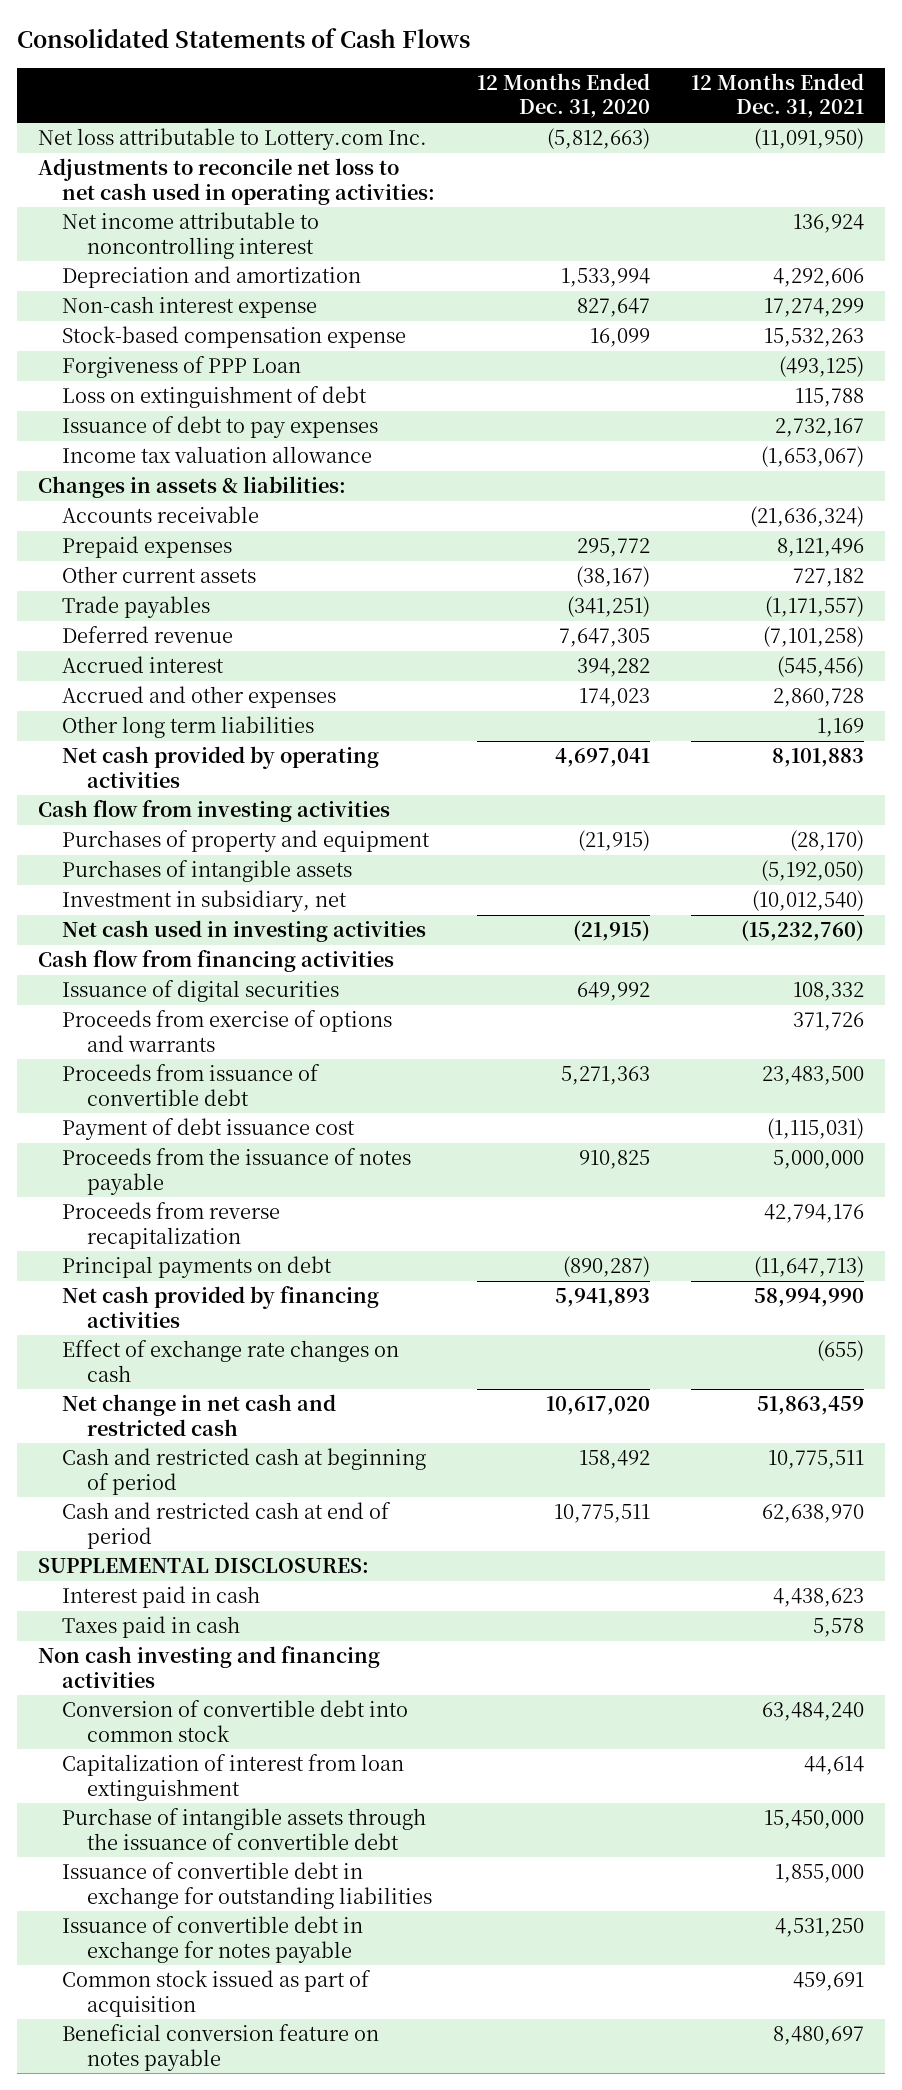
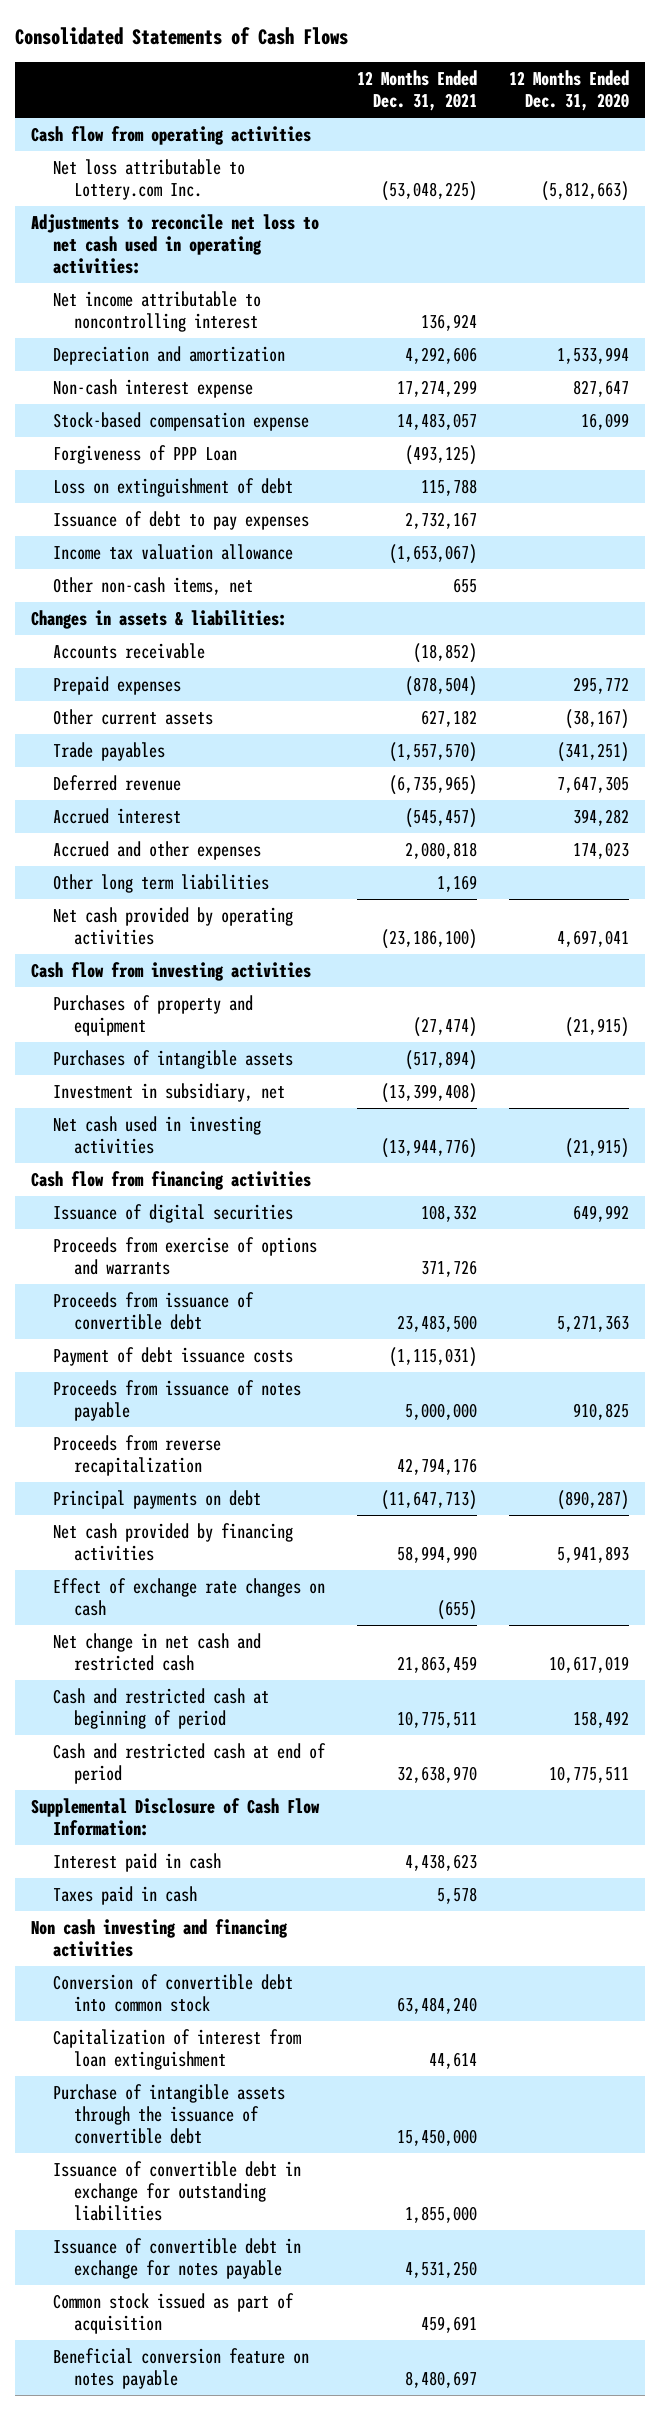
- | 12 Months Ended Dec. 31, 2020 | 12 Months Ended Dec. 31, 2021
+ | 12 Months Ended Dec. 31, 2021 | 12 Months Ended Dec. 31, 2020
- Net loss attributable to Lottery.com Inc. | (5,812,663) | (11,091,950)
+ Cash flow from operating activities
+ Net loss attributable to Lottery.com Inc. | (53,048,225) | (5,812,663)
- Stock-based compensation expense | 16,099 | 15,532,263
+ Stock-based compensation expense | 14,483,057 | 16,099
+ Other non-cash items, net | 655 |
- Accounts receivable | | (21,636,324)
- Prepaid expenses | 295,772 | 8,121,496
- Other current assets | (38,167) | 727,182
- Trade payables | (341,251) | (1,171,557)
- Deferred revenue | 7,647,305 | (7,101,258)
- Accrued interest | 394,282 | (545,456)
- Accrued and other expenses | 174,023 | 2,860,728
+ Accounts receivable | (18,852) |
+ Prepaid expenses | (878,504) | 295,772
+ Other current assets | 627,182 | (38,167)
+ Trade payables | (1,557,570) | (341,251)
+ Deferred revenue | (6,735,965) | 7,647,305
+ Accrued interest | (545,457) | 394,282
+ Accrued and other expenses | 2,080,818 | 174,023
- Net cash provided by operating activities | 4,697,041 | 8,101,883
+ Net cash provided by operating activities | (23,186,100) | 4,697,041
- Purchases of property and equipment | (21,915) | (28,170)
- Purchases of intangible assets | | (5,192,050)
- Investment in subsidiary, net | | (10,012,540)
- Net cash used in investing activities | (21,915) | (15,232,760)
+ Purchases of property and equipment | (27,474) | (21,915)
+ Purchases of intangible assets | (517,894) |
+ Investment in subsidiary, net | (13,399,408) |
+ Net cash used in investing activities | (13,944,776) | (21,915)
- Payment of debt issuance cost | | (1,115,031)
- Proceeds from the issuance of notes payable | 910,825 | 5,000,000
+ Payment of debt issuance costs | (1,115,031) |
+ Proceeds from issuance of notes payable | 5,000,000 | 910,825
- Net change in net cash and restricted cash | 10,617,020 | 51,863,459
+ Net change in net cash and restricted cash | 21,863,459 | 10,617,019
- Cash and restricted cash at end of period | 10,775,511 | 62,638,970
- SUPPLEMENTAL DISCLOSURES:
+ Cash and restricted cash at end of period | 32,638,970 | 10,775,511
+ Supplemental Disclosure of Cash Flow Information:

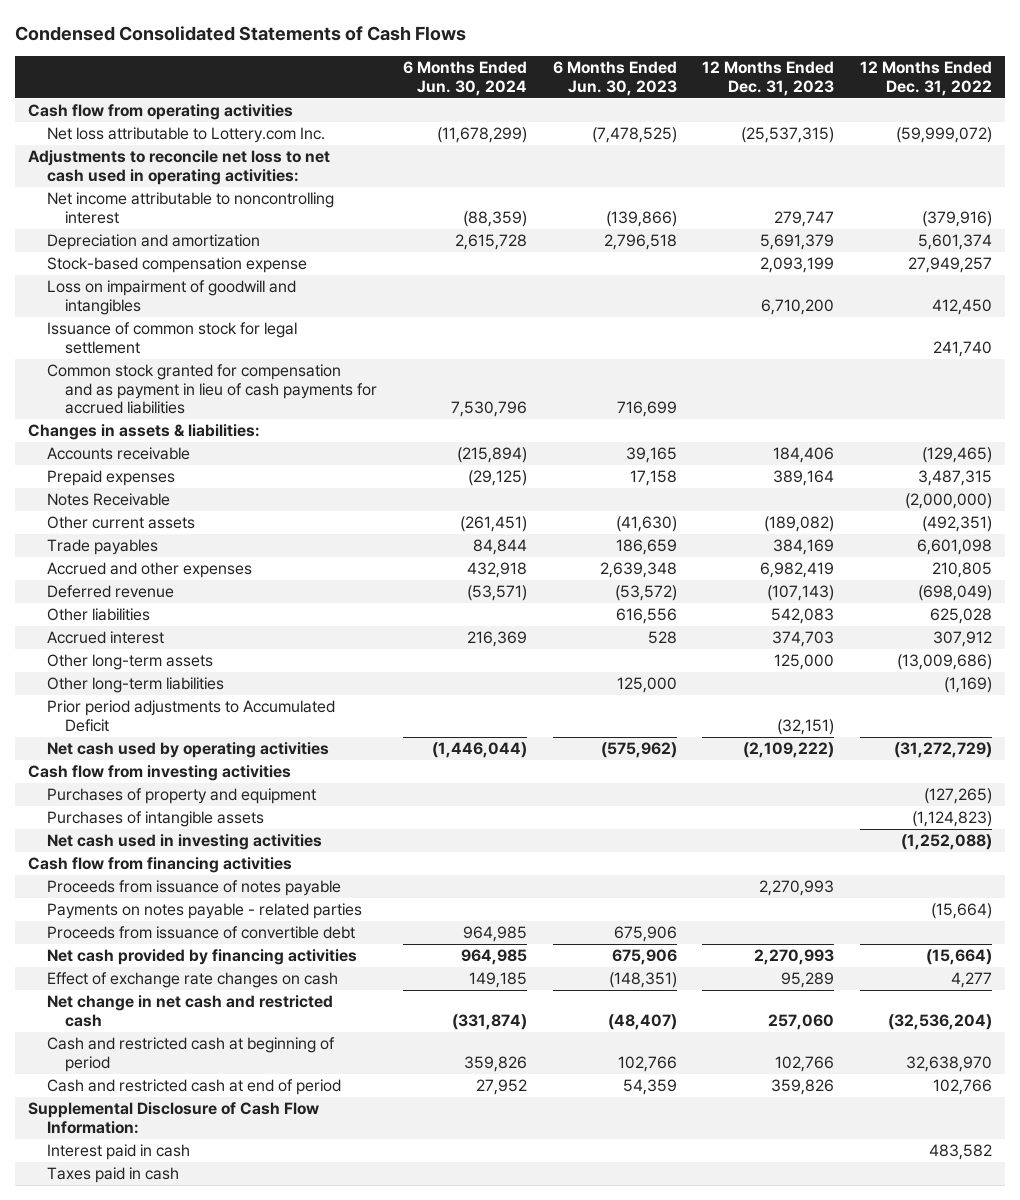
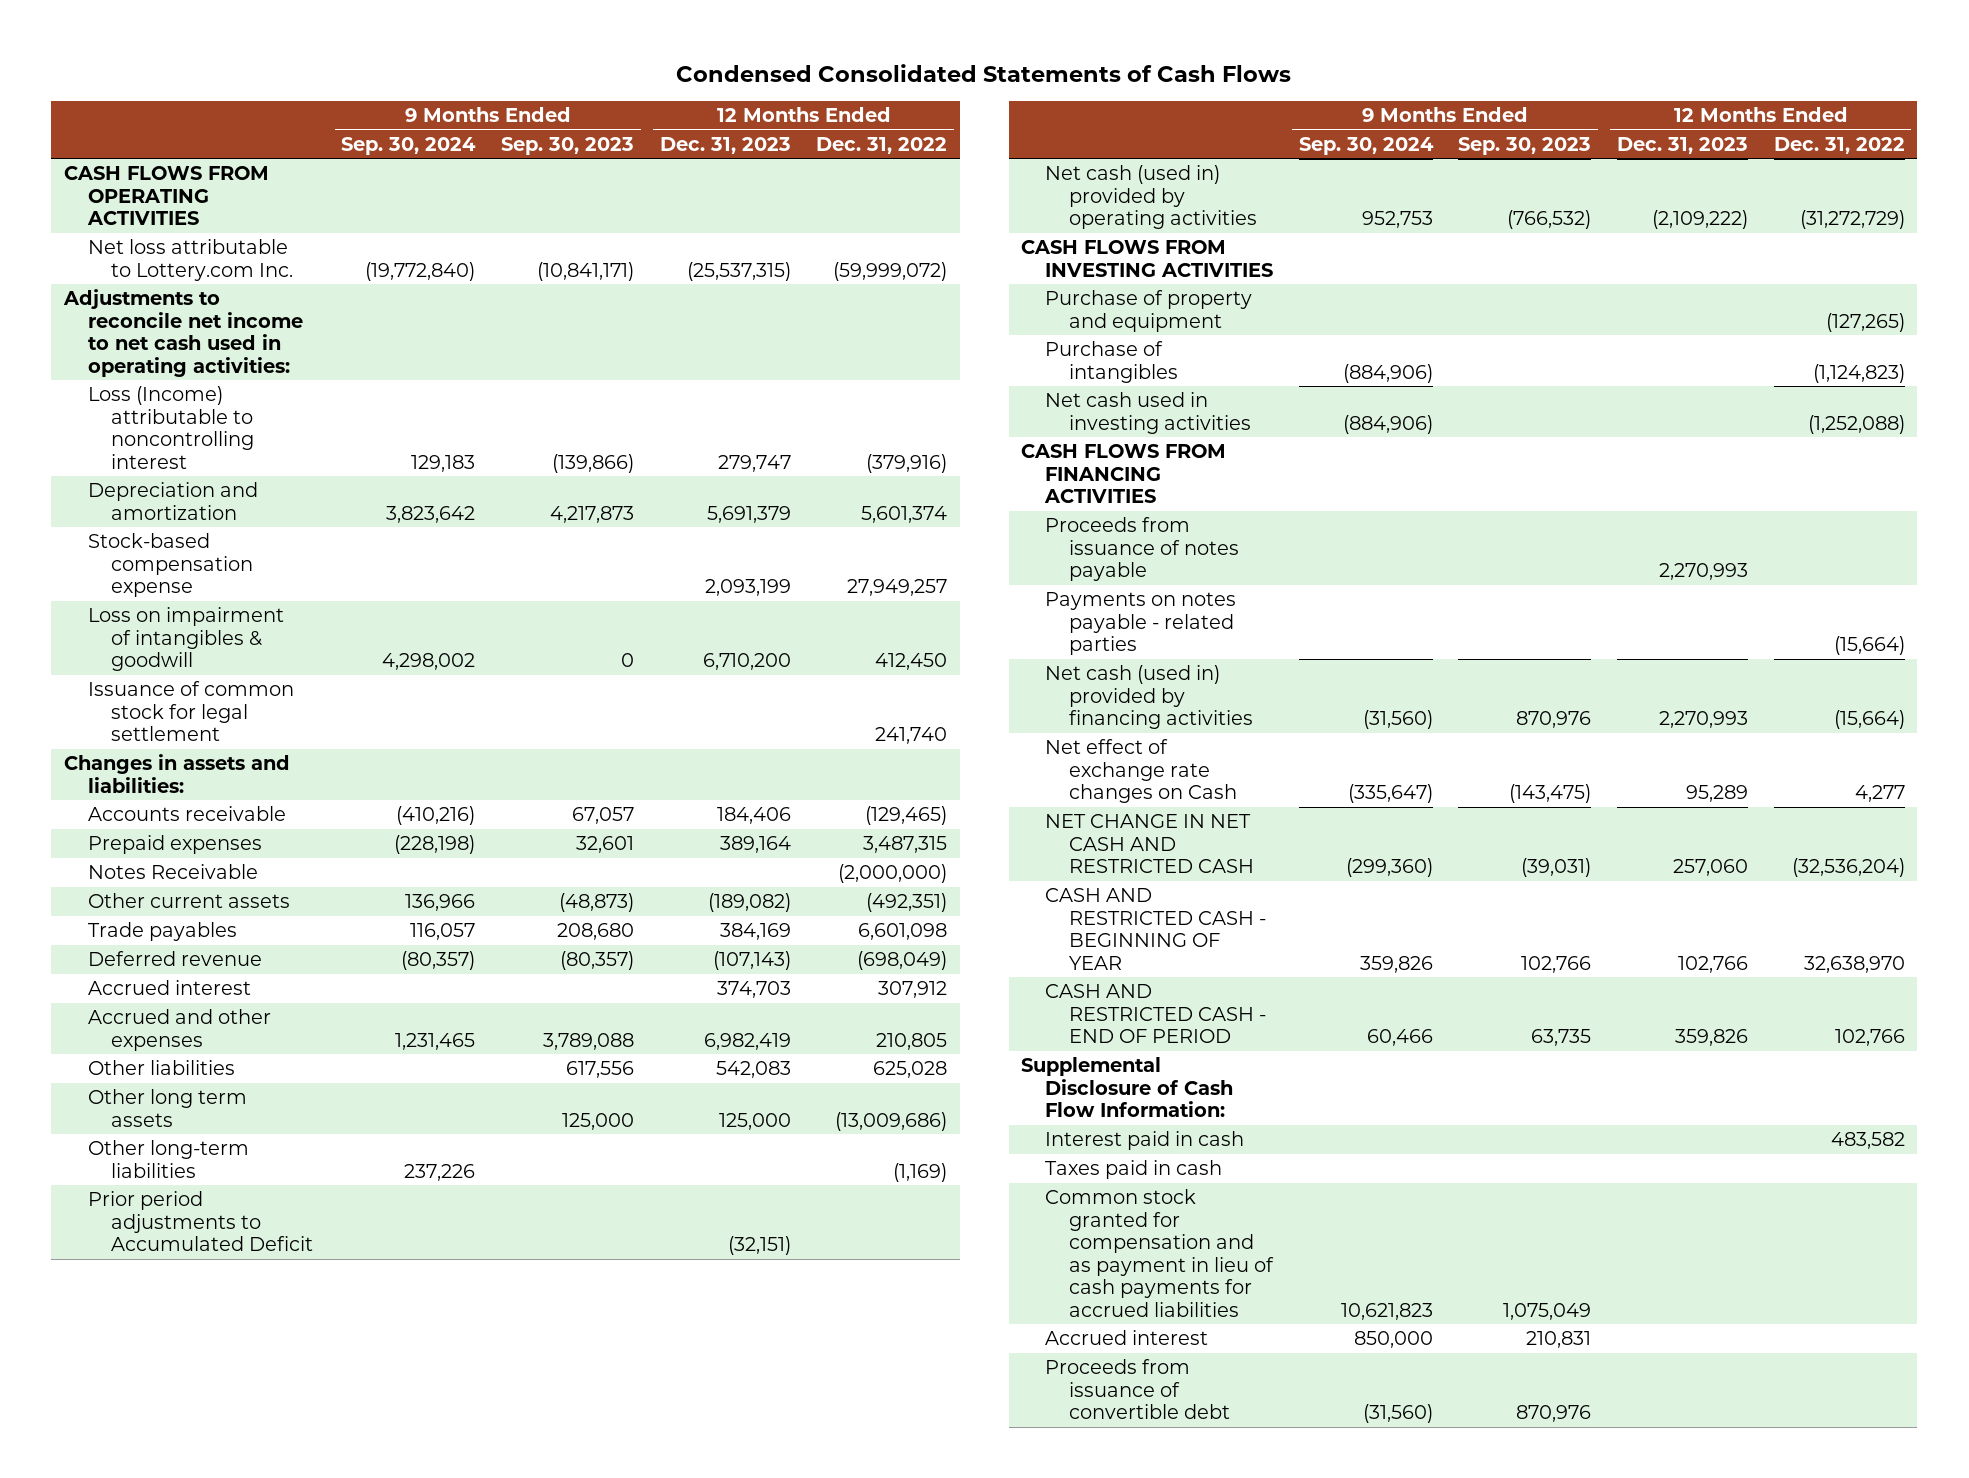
- | 6 Months Ended Jun. 30, 2024 | 6 Months Ended Jun. 30, 2023 | 12 Months Ended Dec. 31, 2023 | 12 Months Ended Dec. 31, 2022
+ | 9 Months Ended Sep. 30, 2024 | 9 Months Ended Sep. 30, 2023 | 12 Months Ended Dec. 31, 2023 | 12 Months Ended Dec. 31, 2022
- Cash flow from operating activities
+ CASH FLOWS FROM OPERATING ACTIVITIES
- Adjustments to reconcile net loss to net cash used in operating activities:
- Net income attributable to noncontrolling interest | (88,359) | (139,866) | 279,747 | (379,916)
+ Adjustments to reconcile net income to net cash used in operating activities:
+ Loss (Income) attributable to noncontrolling interest | 129,183 | (139,866) | 279,747 | (379,916)
- Loss on impairment of goodwill and intangibles | | | 6,710,200 | 412,450
+ Loss on impairment of intangibles & goodwill | 4,298,002 | 0 | 6,710,200 | 412,450
- Changes in assets & liabilities:
+ Changes in assets and liabilities:
- Other long-term assets | | | 125,000 | (13,009,686)
moved down: Accrued and other expenses | 1,231,465 | 3,789,088 | 6,982,419 | 210,805
moved down: Other liabilities | | 617,556 | 542,083 | 625,028
+ Other long term assets | | 125,000 | 125,000 | (13,009,686)
- Net cash used by operating activities | (1,446,044) | (575,962) | (2,109,222) | (31,272,729)
- Cash flow from investing activities
- Purchases of property and equipment | | | | (127,265)
- Purchases of intangible assets | | | | (1,124,823)
+ Net cash (used in) provided by operating activities | 952,753 | (766,532) | (2,109,222) | (31,272,729)
+ CASH FLOWS FROM INVESTING ACTIVITIES
+ Purchase of property and equipment | | | | (127,265)
+ Purchase of intangibles | (884,906) | | | (1,124,823)
- Cash flow from financing activities
+ CASH FLOWS FROM FINANCING ACTIVITIES
- Net cash provided by financing activities | 964,985 | 675,906 | 2,270,993 | (15,664)
- Effect of exchange rate changes on cash | 149,185 | (148,351) | 95,289 | 4,277
- Net change in net cash and restricted cash | (331,874) | (48,407) | 257,060 | (32,536,204)
- Cash and restricted cash at beginning of period | 359,826 | 102,766 | 102,766 | 32,638,970
- Cash and restricted cash at end of period | 27,952 | 54,359 | 359,826 | 102,766
+ Net cash (used in) provided by financing activities | (31,560) | 870,976 | 2,270,993 | (15,664)
+ Net effect of exchange rate changes on Cash | (335,647) | (143,475) | 95,289 | 4,277
+ NET CHANGE IN NET CASH AND RESTRICTED CASH | (299,360) | (39,031) | 257,060 | (32,536,204)
+ CASH AND RESTRICTED CASH - BEGINNING OF YEAR | 359,826 | 102,766 | 102,766 | 32,638,970
+ CASH AND RESTRICTED CASH - END OF PERIOD | 60,466 | 63,735 | 359,826 | 102,766
moved down: Common stock granted for compensation and as payment in lieu of cash payments for accrued liabilities | 10,621,823 | 1,075,049 | |
+ Accrued interest | 850,000 | 210,831 | |
moved down: Proceeds from issuance of convertible debt | (31,560) | 870,976 | |

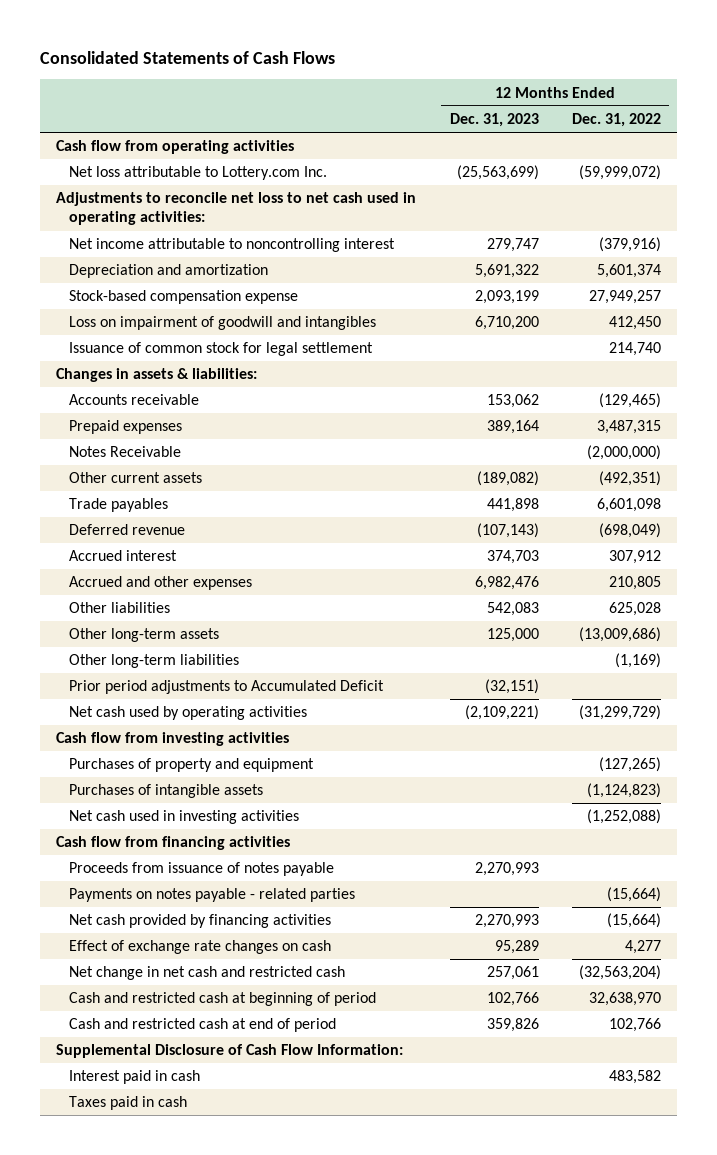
- Condensed Consolidated Statements of Cash Flows
+ Consolidated Statements of Cash Flows
- | 9 Months Ended Sep. 30, 2024 | 9 Months Ended Sep. 30, 2023 | 12 Months Ended Dec. 31, 2023 | 12 Months Ended Dec. 31, 2022
+ | 12 Months Ended Dec. 31, 2023 | 12 Months Ended Dec. 31, 2022
- CASH FLOWS FROM OPERATING ACTIVITIES
- Net loss attributable to Lottery.com Inc. | (19,772,840) | (10,841,171) | (25,537,315) | (59,999,072)
- Adjustments to reconcile net income to net cash used in operating activities:
- Loss (Income) attributable to noncontrolling interest | 129,183 | (139,866) | 279,747 | (379,916)
- Depreciation and amortization | 3,823,642 | 4,217,873 | 5,691,379 | 5,601,374
+ Cash flow from operating activities
+ Net loss attributable to Lottery.com Inc. | (25,563,699) | (59,999,072)
+ Adjustments to reconcile net loss to net cash used in operating activities:
+ Net income attributable to noncontrolling interest | 279,747 | (379,916)
+ Depreciation and amortization | 5,691,322 | 5,601,374
- Loss on impairment of intangibles & goodwill | 4,298,002 | 0 | 6,710,200 | 412,450
- Issuance of common stock for legal settlement | | | | 241,740
- Changes in assets and liabilities:
- Accounts receivable | (410,216) | 67,057 | 184,406 | (129,465)
+ Loss on impairment of goodwill and intangibles | 6,710,200 | 412,450
+ Issuance of common stock for legal settlement | | 214,740
+ Changes in assets & liabilities:
+ Accounts receivable | 153,062 | (129,465)
- Trade payables | 116,057 | 208,680 | 384,169 | 6,601,098
+ Trade payables | 441,898 | 6,601,098
- Accrued and other expenses | 1,231,465 | 3,789,088 | 6,982,419 | 210,805
+ Accrued and other expenses | 6,982,476 | 210,805
- Other long term assets | | 125,000 | 125,000 | (13,009,686)
+ Other long-term assets | 125,000 | (13,009,686)
- Net cash (used in) provided by operating activities | 952,753 | (766,532) | (2,109,222) | (31,272,729)
- CASH FLOWS FROM INVESTING ACTIVITIES
- Purchase of property and equipment | | | | (127,265)
- Purchase of intangibles | (884,906) | | | (1,124,823)
+ Net cash used by operating activities | (2,109,221) | (31,299,729)
+ Cash flow from investing activities
+ Purchases of property and equipment | | (127,265)
+ Purchases of intangible assets | | (1,124,823)
- CASH FLOWS FROM FINANCING ACTIVITIES
+ Cash flow from financing activities
- Net cash (used in) provided by financing activities | (31,560) | 870,976 | 2,270,993 | (15,664)
- Net effect of exchange rate changes on Cash | (335,647) | (143,475) | 95,289 | 4,277
- NET CHANGE IN NET CASH AND RESTRICTED CASH | (299,360) | (39,031) | 257,060 | (32,536,204)
- CASH AND RESTRICTED CASH - BEGINNING OF YEAR | 359,826 | 102,766 | 102,766 | 32,638,970
- CASH AND RESTRICTED CASH - END OF PERIOD | 60,466 | 63,735 | 359,826 | 102,766
+ Net cash provided by financing activities | 2,270,993 | (15,664)
+ Effect of exchange rate changes on cash | 95,289 | 4,277
+ Net change in net cash and restricted cash | 257,061 | (32,563,204)
+ Cash and restricted cash at beginning of period | 102,766 | 32,638,970
+ Cash and restricted cash at end of period | 359,826 | 102,766
- Common stock granted for compensation and as payment in lieu of cash payments for accrued liabilities | 10,621,823 | 1,075,049 | |
- Accrued interest | 850,000 | 210,831 | |
- Proceeds from issuance of convertible debt | (31,560) | 870,976 | |

